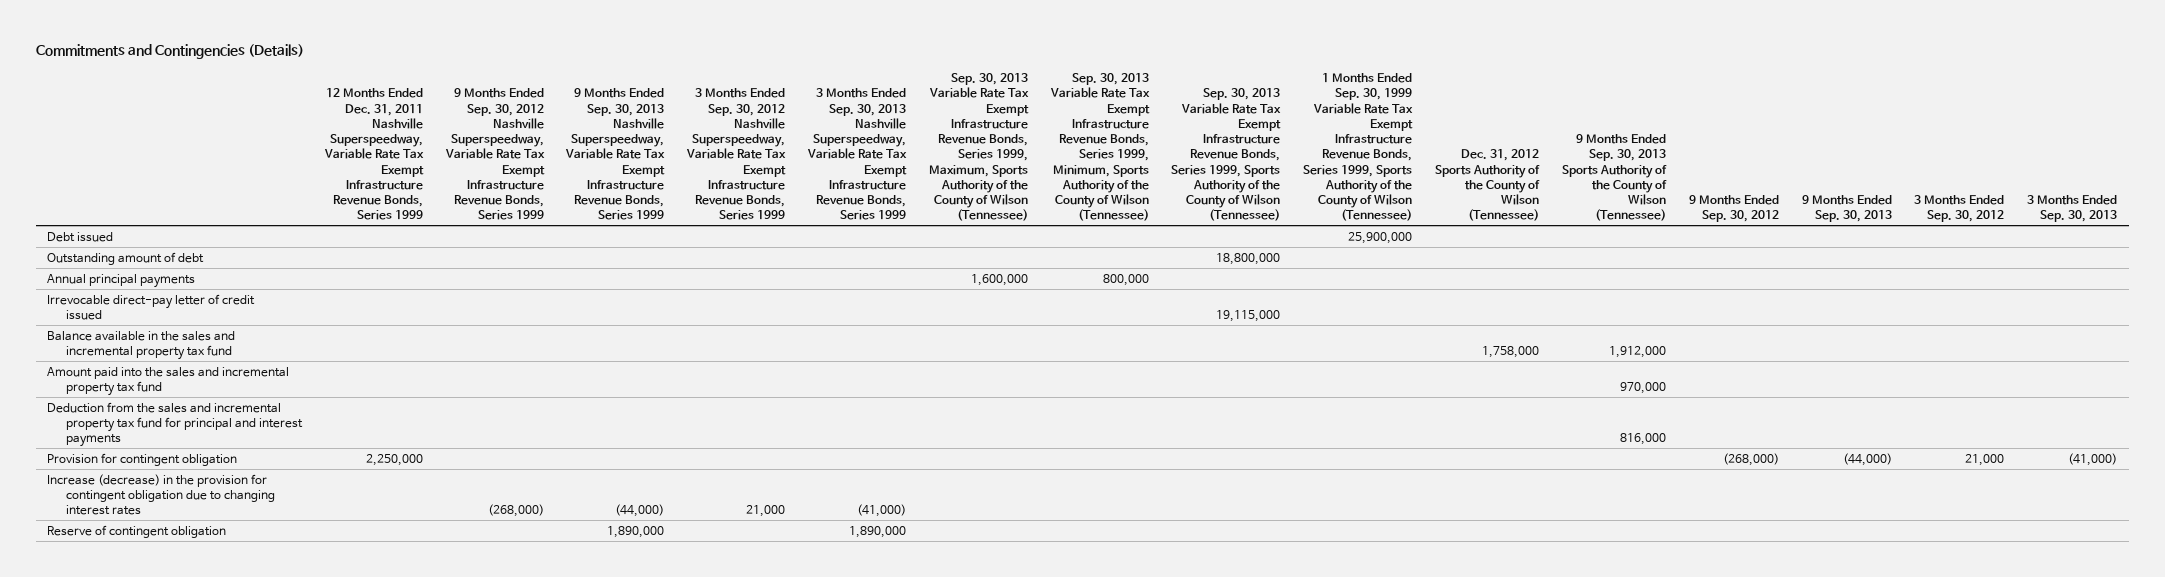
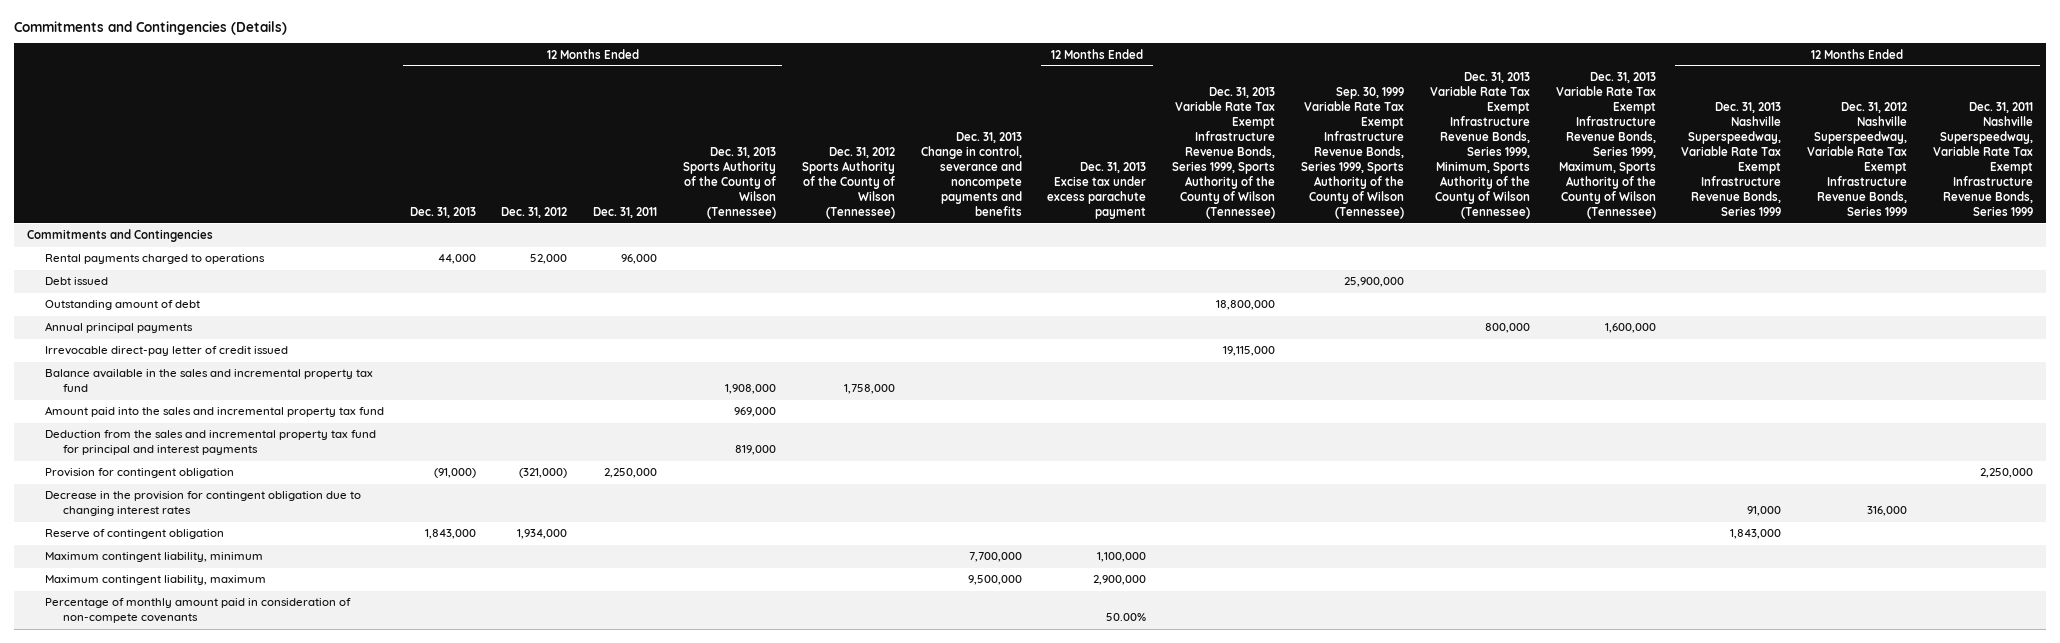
- | 12 Months Ended Dec. 31, 2011 Nashville Superspeedway, Variable Rate Tax Exempt Infrastructure Revenue Bonds, Series 1999 | 9 Months Ended Sep. 30, 2012 Nashville Superspeedway, Variable Rate Tax Exempt Infrastructure Revenue Bonds, Series 1999 | 9 Months Ended Sep. 30, 2013 Nashville Superspeedway, Variable Rate Tax Exempt Infrastructure Revenue Bonds, Series 1999 | 3 Months Ended Sep. 30, 2012 Nashville Superspeedway, Variable Rate Tax Exempt Infrastructure Revenue Bonds, Series 1999 | 3 Months Ended Sep. 30, 2013 Nashville Superspeedway, Variable Rate Tax Exempt Infrastructure Revenue Bonds, Series 1999 | Sep. 30, 2013 Variable Rate Tax Exempt Infrastructure Revenue Bonds, Series 1999, Maximum, Sports Authority of the County of Wilson (Tennessee) | Sep. 30, 2013 Variable Rate Tax Exempt Infrastructure Revenue Bonds, Series 1999, Minimum, Sports Authority of the County of Wilson (Tennessee) | Sep. 30, 2013 Variable Rate Tax Exempt Infrastructure Revenue Bonds, Series 1999, Sports Authority of the County of Wilson (Tennessee) | 1 Months Ended Sep. 30, 1999 Variable Rate Tax Exempt Infrastructure Revenue Bonds, Series 1999, Sports Authority of the County of Wilson (Tennessee) | Dec. 31, 2012 Sports Authority of the County of Wilson (Tennessee) | 9 Months Ended Sep. 30, 2013 Sports Authority of the County of Wilson (Tennessee) | 9 Months Ended Sep. 30, 2012 | 9 Months Ended Sep. 30, 2013 | 3 Months Ended Sep. 30, 2012 | 3 Months Ended Sep. 30, 2013
+ | 12 Months Ended Dec. 31, 2013 | 12 Months Ended Dec. 31, 2012 | 12 Months Ended Dec. 31, 2011 | 12 Months Ended Dec. 31, 2013 Sports Authority of the County of Wilson (Tennessee) | Dec. 31, 2012 Sports Authority of the County of Wilson (Tennessee) | Dec. 31, 2013 Change in control, severance and noncompete payments and benefits | 12 Months Ended Dec. 31, 2013 Excise tax under excess parachute payment | Dec. 31, 2013 Variable Rate Tax Exempt Infrastructure Revenue Bonds, Series 1999, Sports Authority of the County of Wilson (Tennessee) | Sep. 30, 1999 Variable Rate Tax Exempt Infrastructure Revenue Bonds, Series 1999, Sports Authority of the County of Wilson (Tennessee) | Dec. 31, 2013 Variable Rate Tax Exempt Infrastructure Revenue Bonds, Series 1999, Minimum, Sports Authority of the County of Wilson (Tennessee) | Dec. 31, 2013 Variable Rate Tax Exempt Infrastructure Revenue Bonds, Series 1999, Maximum, Sports Authority of the County of Wilson (Tennessee) | 12 Months Ended Dec. 31, 2013 Nashville Superspeedway, Variable Rate Tax Exempt Infrastructure Revenue Bonds, Series 1999 | 12 Months Ended Dec. 31, 2012 Nashville Superspeedway, Variable Rate Tax Exempt Infrastructure Revenue Bonds, Series 1999 | 12 Months Ended Dec. 31, 2011 Nashville Superspeedway, Variable Rate Tax Exempt Infrastructure Revenue Bonds, Series 1999
+ Commitments and Contingencies
+ Rental payments charged to operations | 44,000 | 52,000 | 96,000 | | | | | | | | | | |
- Increase (decrease) in the provision for contingent obligation due to changing interest rates | | (268,000) | (44,000) | 21,000 | (41,000) | | | | | | | | | |
+ Decrease in the provision for contingent obligation due to changing interest rates | | | | | | | | | | | | 91,000 | 316,000 |
+ Maximum contingent liability, minimum | | | | | | 7,700,000 | 1,100,000 | | | | | | |
+ Maximum contingent liability, maximum | | | | | | 9,500,000 | 2,900,000 | | | | | | |
+ Percentage of monthly amount paid in consideration of non-compete covenants | | | | | | | 50.00% | | | | | | |

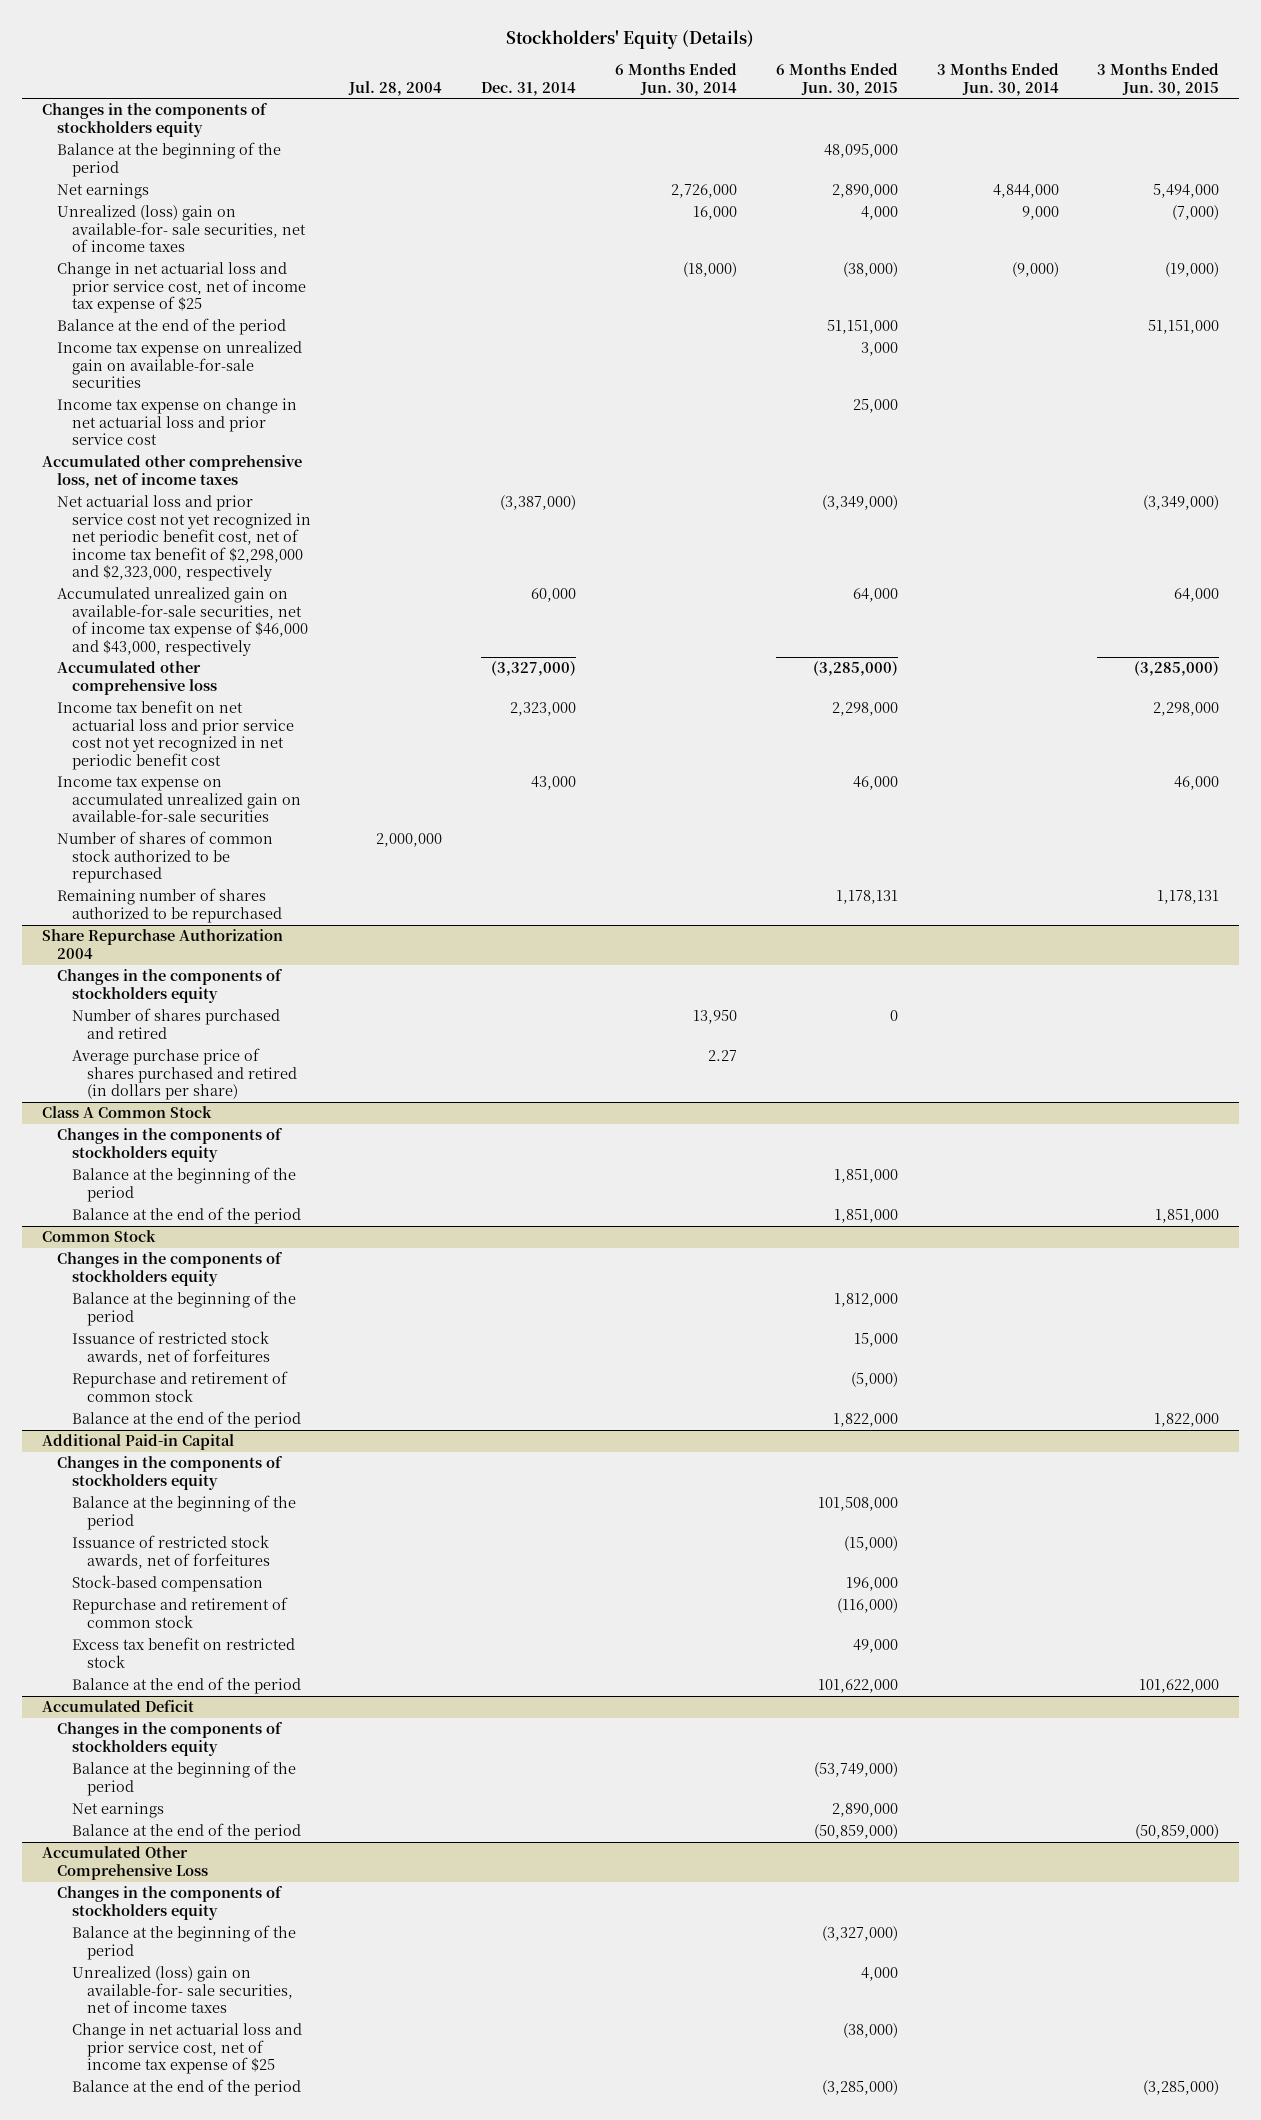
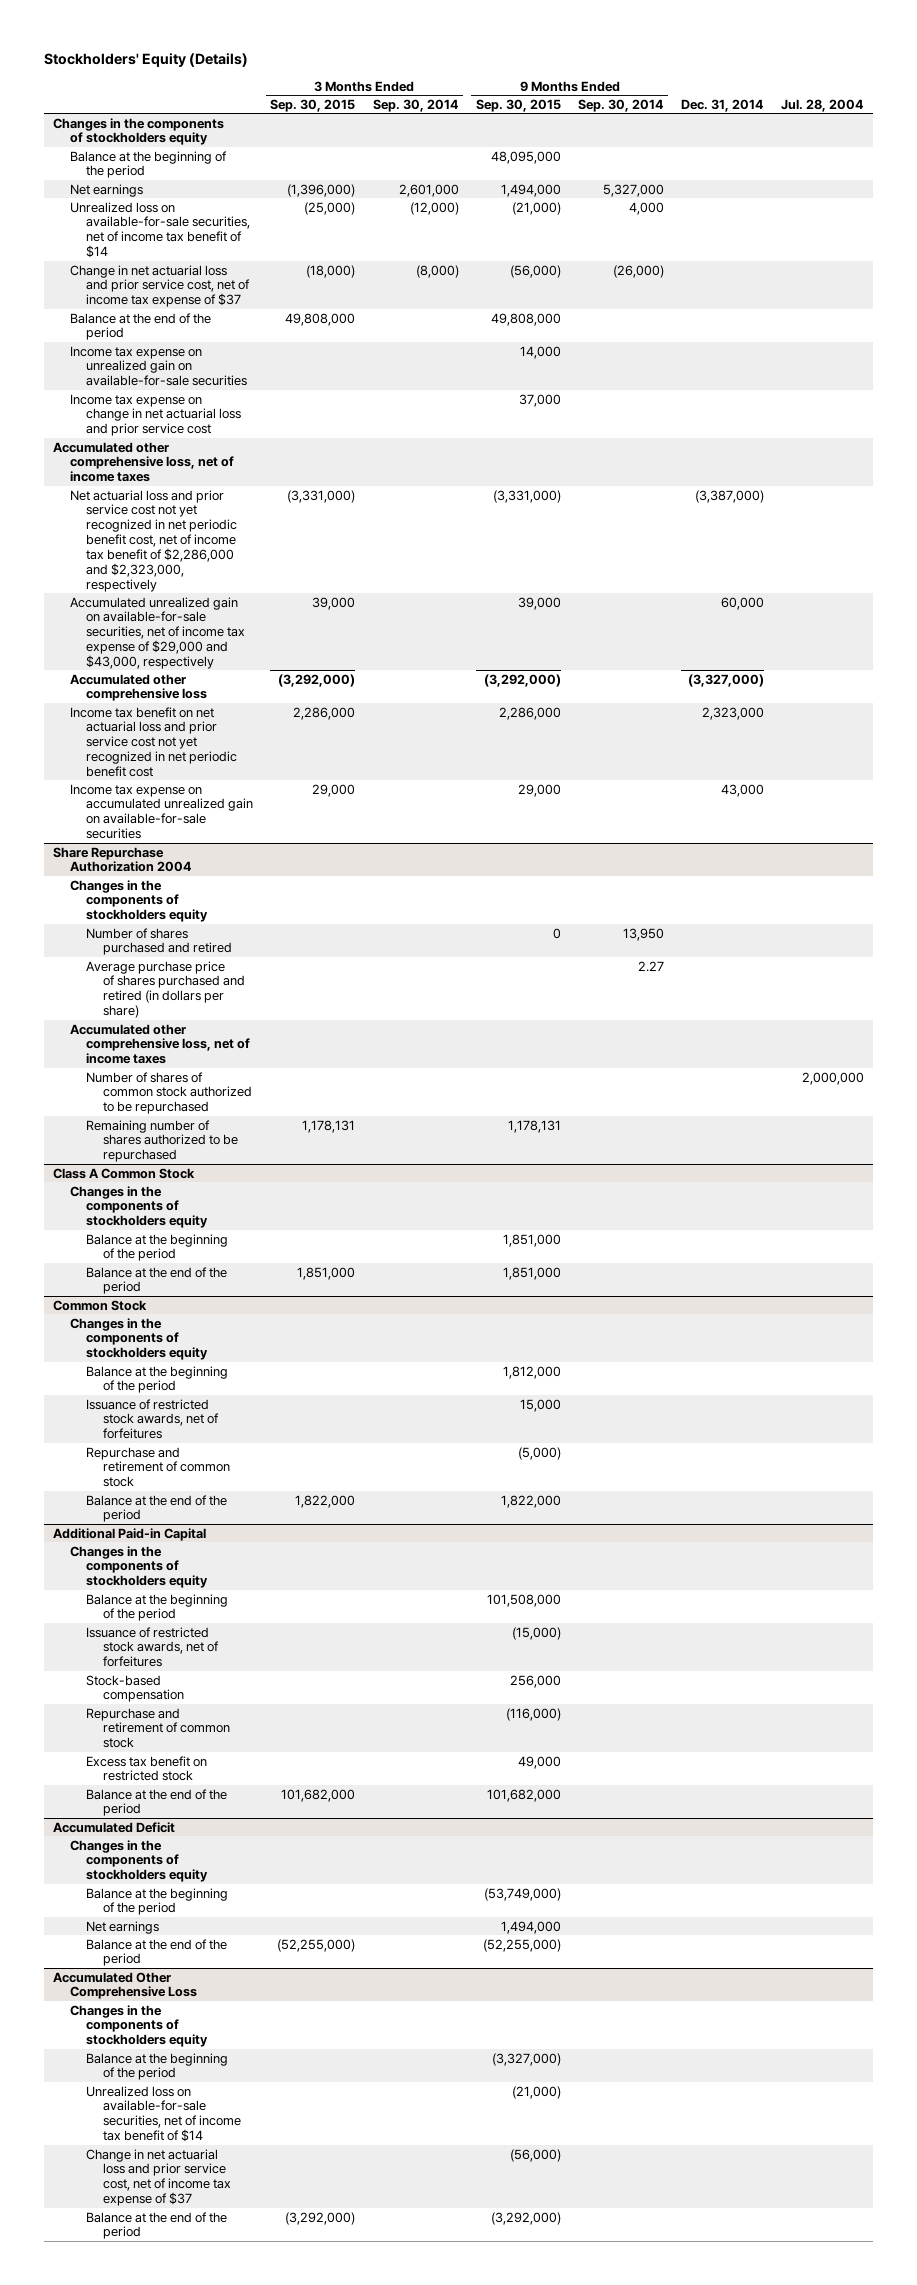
- | Jul. 28, 2004 | Dec. 31, 2014 | 6 Months Ended Jun. 30, 2014 | 6 Months Ended Jun. 30, 2015 | 3 Months Ended Jun. 30, 2014 | 3 Months Ended Jun. 30, 2015
+ | 3 Months Ended Sep. 30, 2015 | 3 Months Ended Sep. 30, 2014 | 9 Months Ended Sep. 30, 2015 | 9 Months Ended Sep. 30, 2014 | Dec. 31, 2014 | Jul. 28, 2004
- Unrealized (loss) gain on available-for- sale securities, net of income taxes | | | 16,000 | 4,000 | 9,000 | (7,000)
- Change in net actuarial loss and prior service cost, net of income tax expense of $25 | | | (18,000) | (38,000) | (9,000) | (19,000)
+ Unrealized loss on available-for-sale securities, net of income tax benefit of $14 | (25,000) | (12,000) | (21,000) | 4,000 | |
+ Change in net actuarial loss and prior service cost, net of income tax expense of $37 | (18,000) | (8,000) | (56,000) | (26,000) | |
- Net actuarial loss and prior service cost not yet recognized in net periodic benefit cost, net of income tax benefit of $2,298,000 and $2,323,000, respectively | | (3,387,000) | | (3,349,000) | | (3,349,000)
- Accumulated unrealized gain on available-for-sale securities, net of income tax expense of $46,000 and $43,000, respectively | | 60,000 | | 64,000 | | 64,000
+ Net actuarial loss and prior service cost not yet recognized in net periodic benefit cost, net of income tax benefit of $2,286,000 and $2,323,000, respectively | (3,331,000) | | (3,331,000) | | (3,387,000) |
+ Accumulated unrealized gain on available-for-sale securities, net of income tax expense of $29,000 and $43,000, respectively | 39,000 | | 39,000 | | 60,000 |
- Number of shares of common stock authorized to be repurchased | 2,000,000 | | | | |
- Remaining number of shares authorized to be repurchased | | | | 1,178,131 | | 1,178,131
@ Share Repurchase Authorization 2004
+ Accumulated other comprehensive loss, net of income taxes
+ Number of shares of common stock authorized to be repurchased | | | | | | 2,000,000
+ Remaining number of shares authorized to be repurchased | 1,178,131 | | 1,178,131 | | |
@ Accumulated Other Comprehensive Loss
- Unrealized (loss) gain on available-for- sale securities, net of income taxes | | | | 4,000 | |
- Change in net actuarial loss and prior service cost, net of income tax expense of $25 | | | | (38,000) | |
+ Unrealized loss on available-for-sale securities, net of income tax benefit of $14 | | | (21,000) | | |
+ Change in net actuarial loss and prior service cost, net of income tax expense of $37 | | | (56,000) | | |

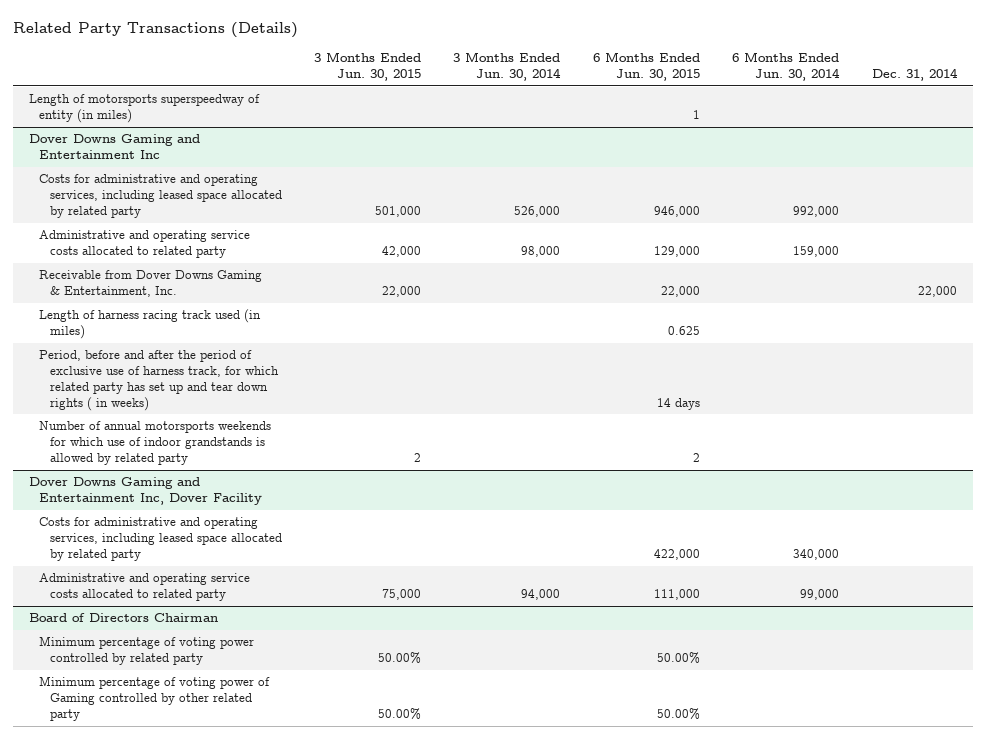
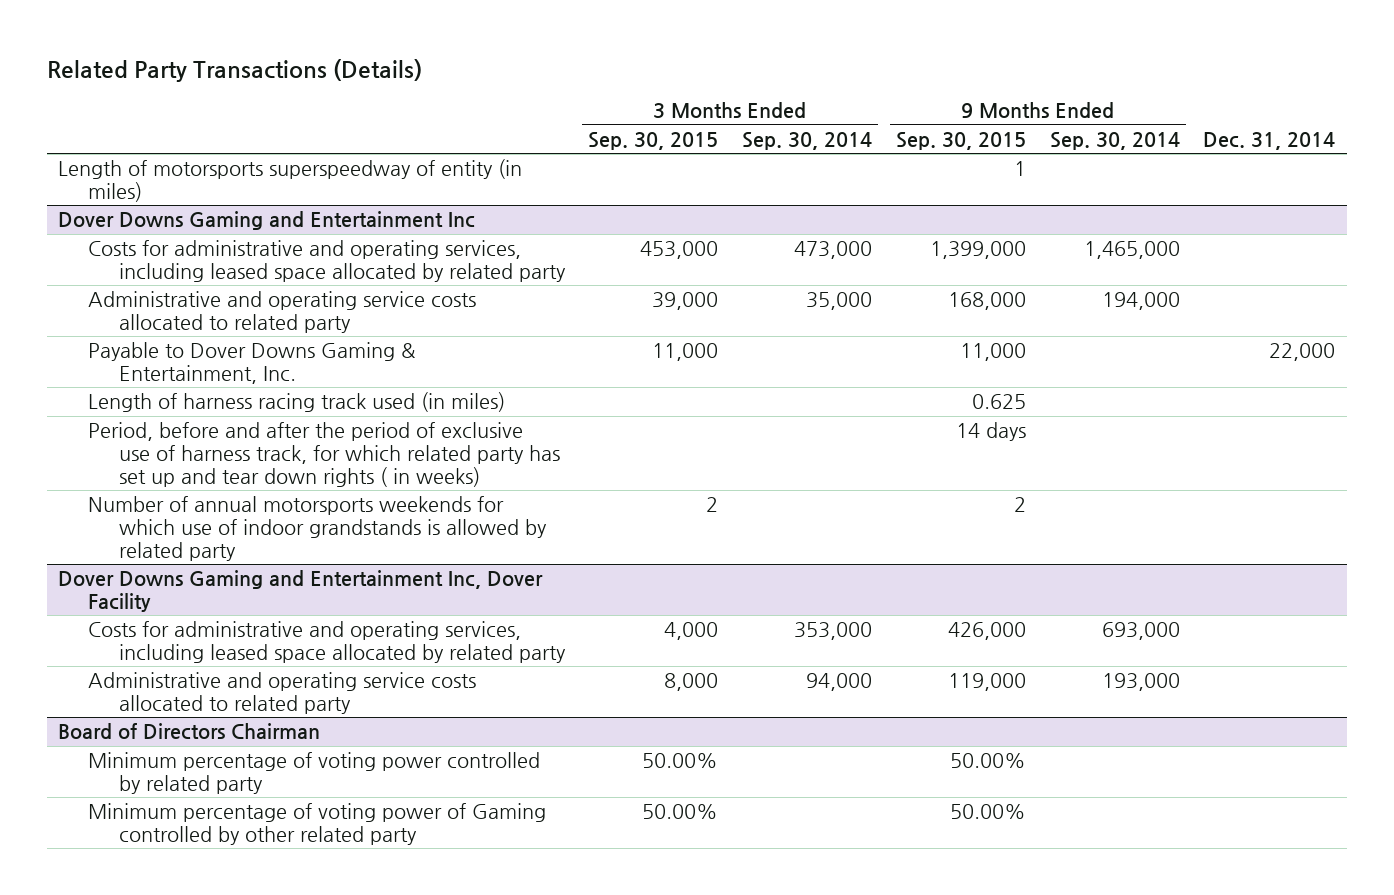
- | 3 Months Ended Jun. 30, 2015 | 3 Months Ended Jun. 30, 2014 | 6 Months Ended Jun. 30, 2015 | 6 Months Ended Jun. 30, 2014 | Dec. 31, 2014
+ | 3 Months Ended Sep. 30, 2015 | 3 Months Ended Sep. 30, 2014 | 9 Months Ended Sep. 30, 2015 | 9 Months Ended Sep. 30, 2014 | Dec. 31, 2014
@ Dover Downs Gaming and Entertainment Inc
- Receivable from Dover Downs Gaming & Entertainment, Inc. | 22,000 | | 22,000 | | 22,000
+ Payable to Dover Downs Gaming & Entertainment, Inc. | 11,000 | | 11,000 | | 22,000

